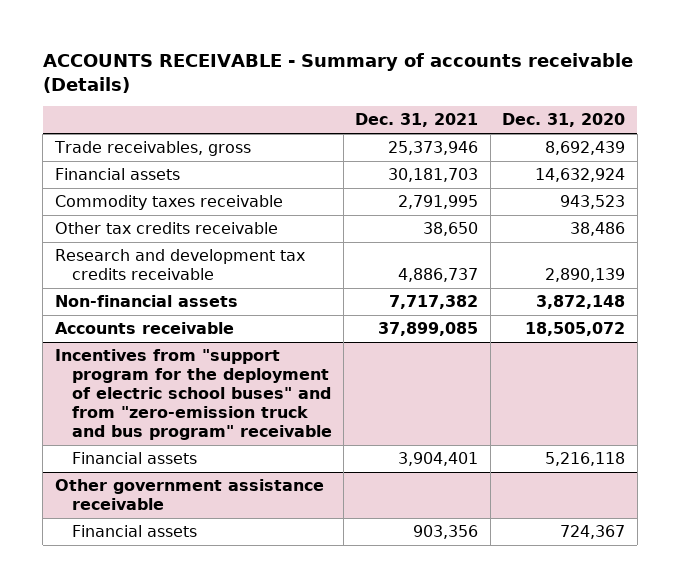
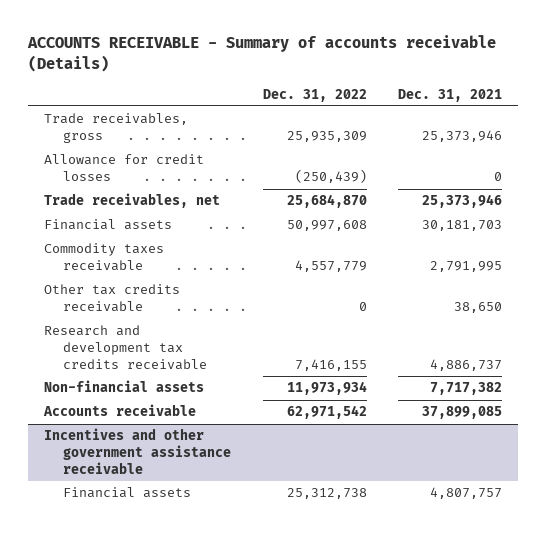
- | Dec. 31, 2021 | Dec. 31, 2020
+ | Dec. 31, 2022 | Dec. 31, 2021
+ Allowance for credit losses | (250,439) | 0
+ Trade receivables, net | 25,684,870 | 25,373,946
- Incentives from "support program for the deployment of electric school buses" and from "zero-emission truck and bus program" receivable
- Financial assets | 3,904,401 | 5,216,118
- Other government assistance receivable
- Financial assets | 903,356 | 724,367
+ Incentives and other government assistance receivable
+ Financial assets | 25,312,738 | 4,807,757

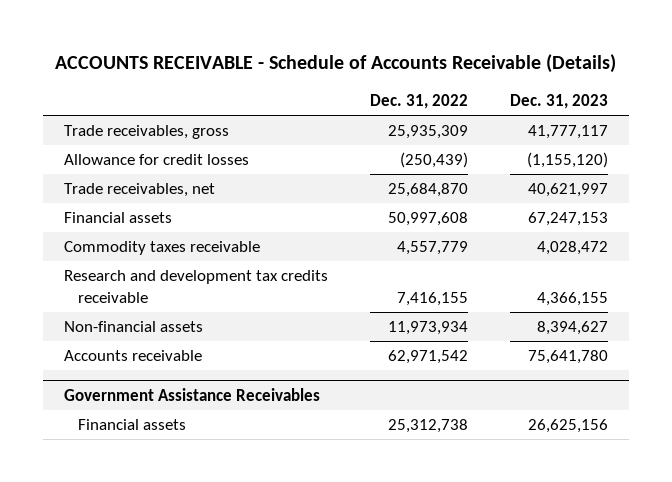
- ACCOUNTS RECEIVABLE - Summary of accounts receivable (Details)
+ ACCOUNTS RECEIVABLE - Schedule of Accounts Receivable (Details)
- | Dec. 31, 2022 | Dec. 31, 2021
+ | Dec. 31, 2022 | Dec. 31, 2023
- Other tax credits receivable | 0 | 38,650
- Incentives and other government assistance receivable
+ Government Assistance Receivables

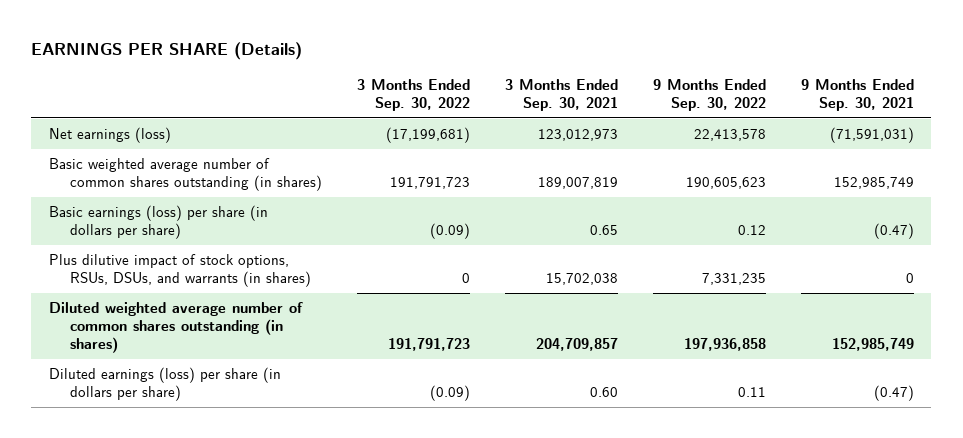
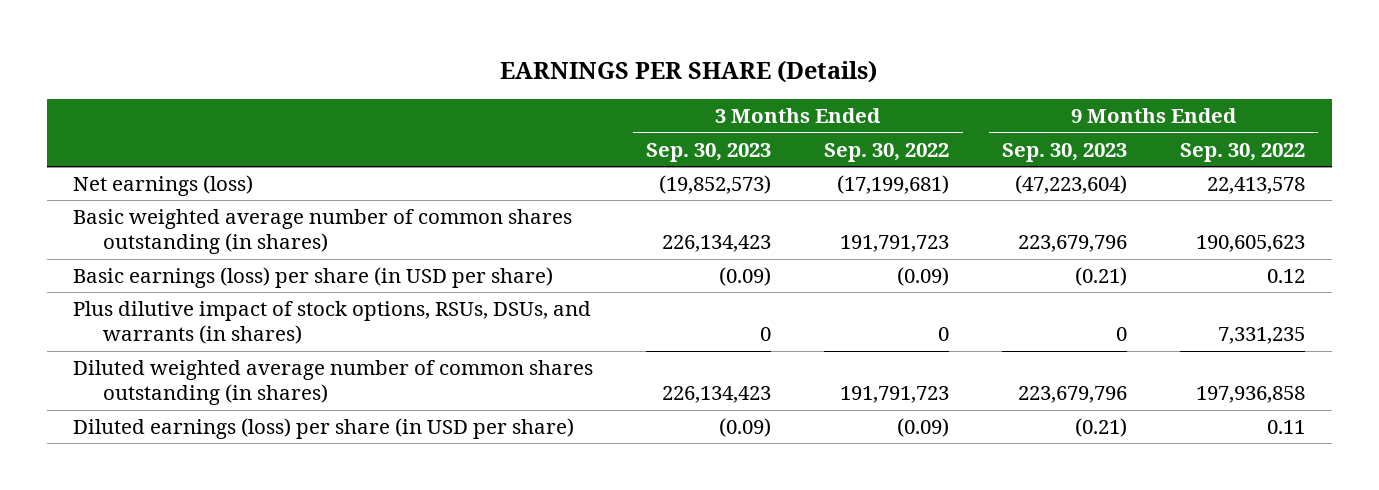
- | 3 Months Ended Sep. 30, 2022 | 3 Months Ended Sep. 30, 2021 | 9 Months Ended Sep. 30, 2022 | 9 Months Ended Sep. 30, 2021
+ | 3 Months Ended Sep. 30, 2023 | 3 Months Ended Sep. 30, 2022 | 9 Months Ended Sep. 30, 2023 | 9 Months Ended Sep. 30, 2022
- Basic earnings (loss) per share (in dollars per share) | (0.09) | 0.65 | 0.12 | (0.47)
+ Basic earnings (loss) per share (in USD per share) | (0.09) | (0.09) | (0.21) | 0.12
- Diluted earnings (loss) per share (in dollars per share) | (0.09) | 0.60 | 0.11 | (0.47)
+ Diluted earnings (loss) per share (in USD per share) | (0.09) | (0.09) | (0.21) | 0.11

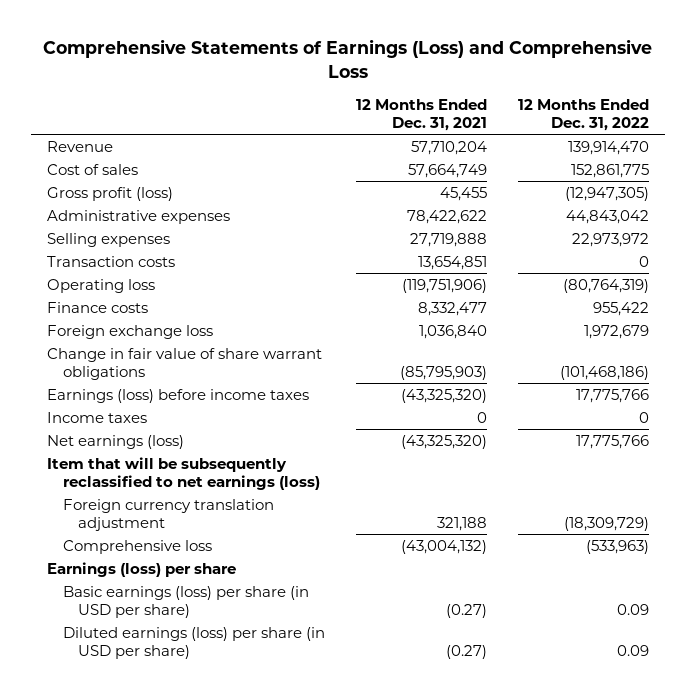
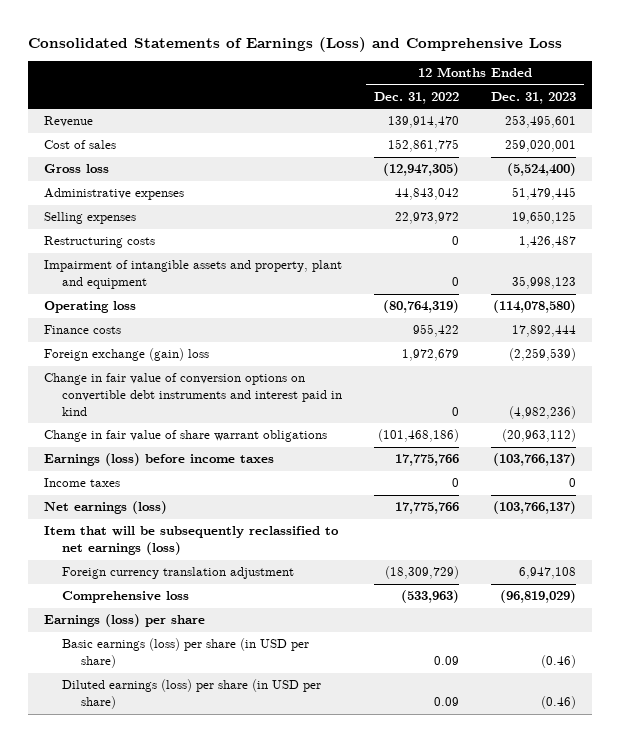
- Comprehensive Statements of Earnings (Loss) and Comprehensive Loss
+ Consolidated Statements of Earnings (Loss) and Comprehensive Loss
- | 12 Months Ended Dec. 31, 2021 | 12 Months Ended Dec. 31, 2022
+ | 12 Months Ended Dec. 31, 2022 | 12 Months Ended Dec. 31, 2023
- Gross profit (loss) | 45,455 | (12,947,305)
+ Gross loss | (12,947,305) | (5,524,400)
- Transaction costs | 13,654,851 | 0
+ Restructuring costs | 0 | 1,426,487
+ Impairment of intangible assets and property, plant and equipment | 0 | 35,998,123
- Foreign exchange loss | 1,036,840 | 1,972,679
+ Foreign exchange (gain) loss | 1,972,679 | (2,259,539)
+ Change in fair value of conversion options on convertible debt instruments and interest paid in kind | 0 | (4,982,236)

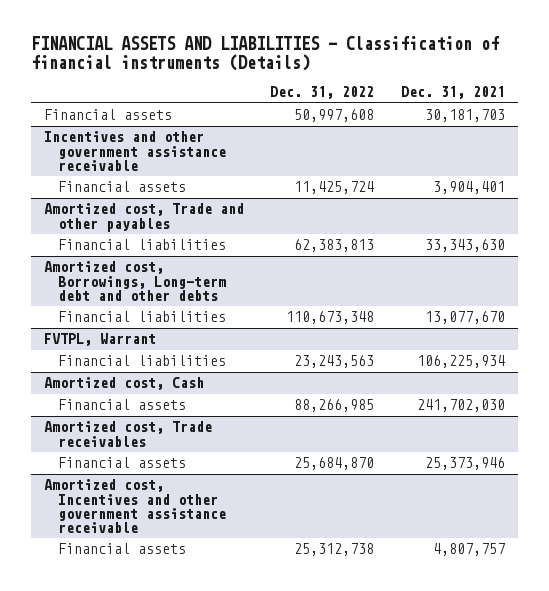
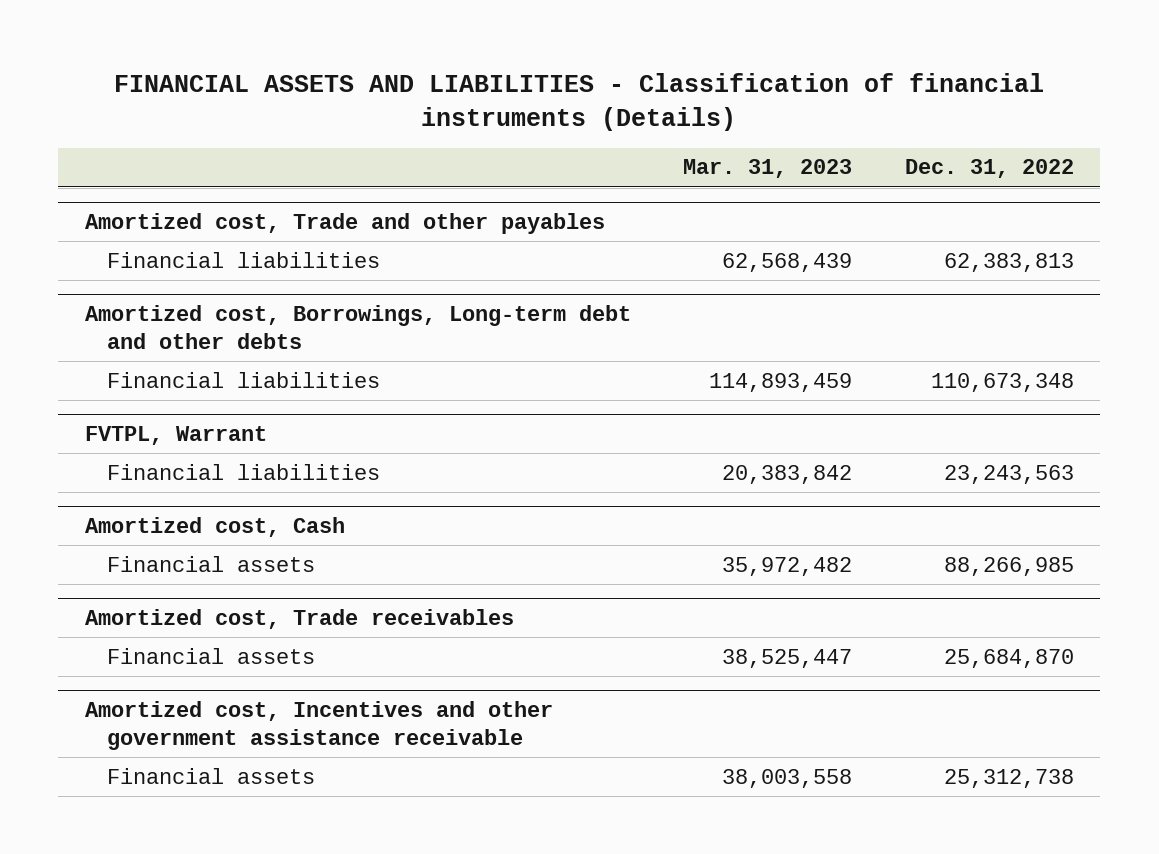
- | Dec. 31, 2022 | Dec. 31, 2021
+ | Mar. 31, 2023 | Dec. 31, 2022
- Financial assets | 50,997,608 | 30,181,703
- Incentives and other government assistance receivable
- Financial assets | 11,425,724 | 3,904,401

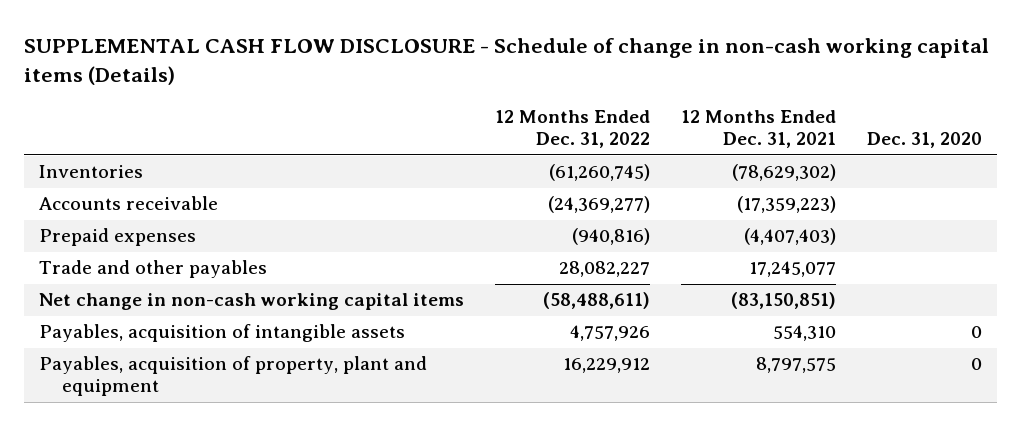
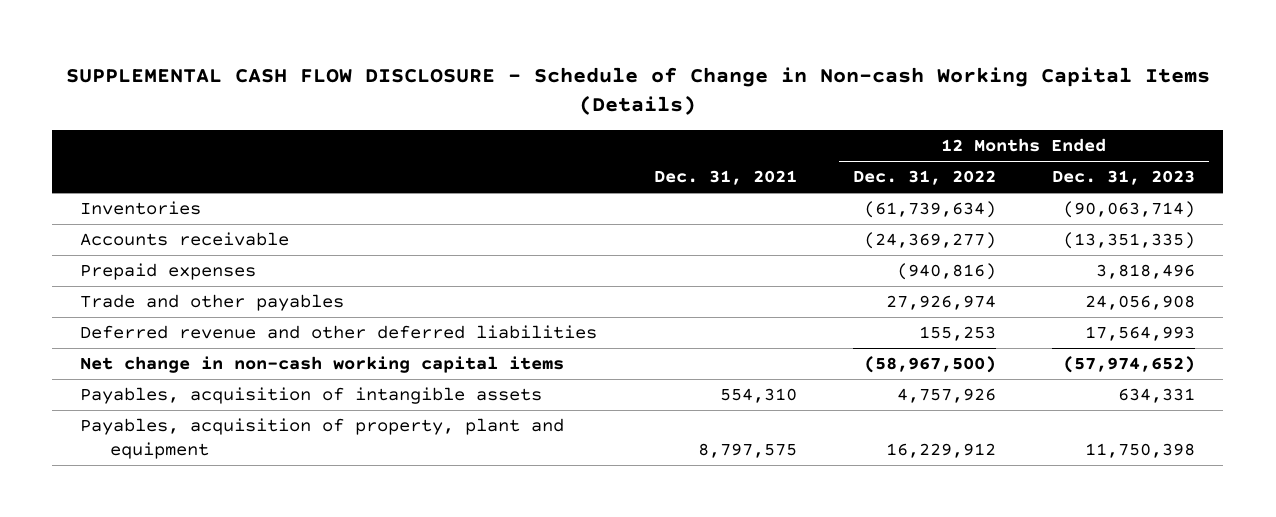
- SUPPLEMENTAL CASH FLOW DISCLOSURE - Schedule of change in non-cash working capital items (Details)
+ SUPPLEMENTAL CASH FLOW DISCLOSURE - Schedule of Change in Non-cash Working Capital Items (Details)
- | 12 Months Ended Dec. 31, 2022 | 12 Months Ended Dec. 31, 2021 | Dec. 31, 2020
+ | Dec. 31, 2021 | 12 Months Ended Dec. 31, 2022 | 12 Months Ended Dec. 31, 2023
- Inventories | (61,260,745) | (78,629,302) |
+ Inventories | | (61,739,634) | (90,063,714)
- Trade and other payables | 28,082,227 | 17,245,077 |
- Net change in non-cash working capital items | (58,488,611) | (83,150,851) |
+ Trade and other payables | | 27,926,974 | 24,056,908
+ Deferred revenue and other deferred liabilities | | 155,253 | 17,564,993
+ Net change in non-cash working capital items | | (58,967,500) | (57,974,652)

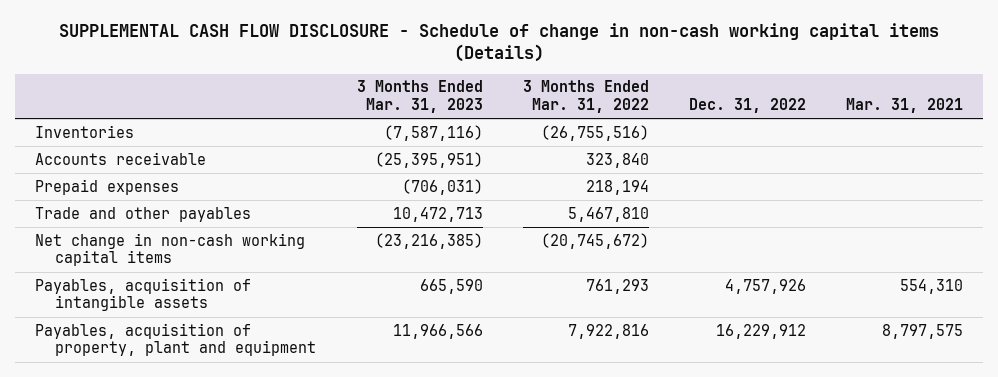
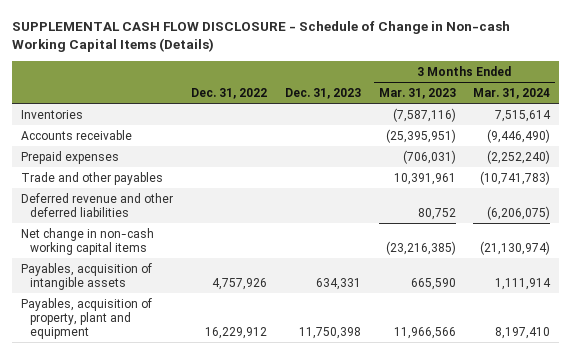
- SUPPLEMENTAL CASH FLOW DISCLOSURE - Schedule of change in non-cash working capital items (Details)
+ SUPPLEMENTAL CASH FLOW DISCLOSURE - Schedule of Change in Non-cash Working Capital Items (Details)
- | 3 Months Ended Mar. 31, 2023 | 3 Months Ended Mar. 31, 2022 | Dec. 31, 2022 | Mar. 31, 2021
+ | Dec. 31, 2022 | Dec. 31, 2023 | 3 Months Ended Mar. 31, 2023 | 3 Months Ended Mar. 31, 2024
- Trade and other payables | 10,472,713 | 5,467,810 | |
+ Trade and other payables | | | 10,391,961 | (10,741,783)
+ Deferred revenue and other deferred liabilities | | | 80,752 | (6,206,075)

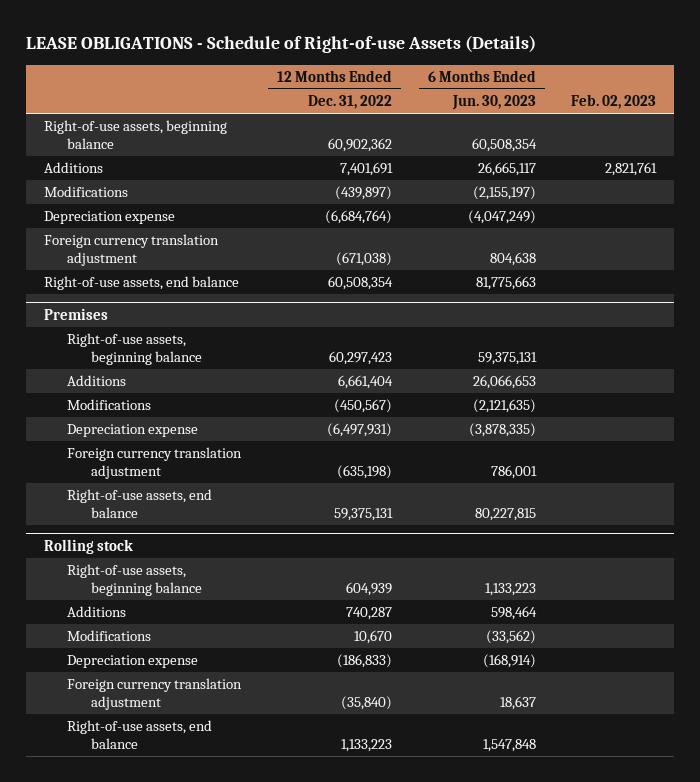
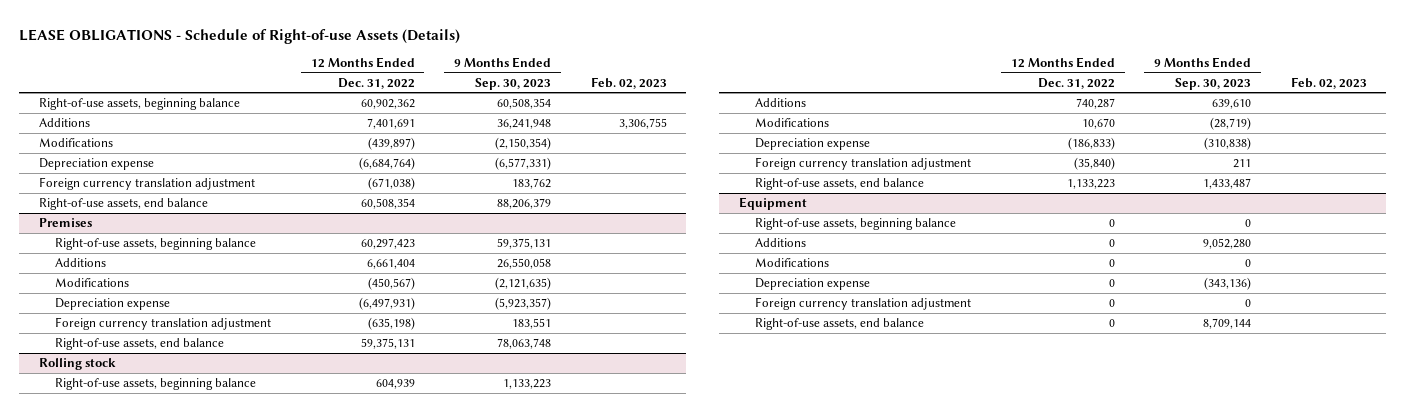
- | 12 Months Ended Dec. 31, 2022 | 6 Months Ended Jun. 30, 2023 | Feb. 02, 2023
+ | 12 Months Ended Dec. 31, 2022 | 9 Months Ended Sep. 30, 2023 | Feb. 02, 2023
- Additions | 7,401,691 | 26,665,117 | 2,821,761
+ Additions | 7,401,691 | 36,241,948 | 3,306,755
+ Equipment
+ Right-of-use assets, beginning balance | 0 | 0 |
+ Additions | 0 | 9,052,280 |
+ Modifications | 0 | 0 |
+ Depreciation expense | 0 | (343,136) |
+ Foreign currency translation adjustment | 0 | 0 |
+ Right-of-use assets, end balance | 0 | 8,709,144 |

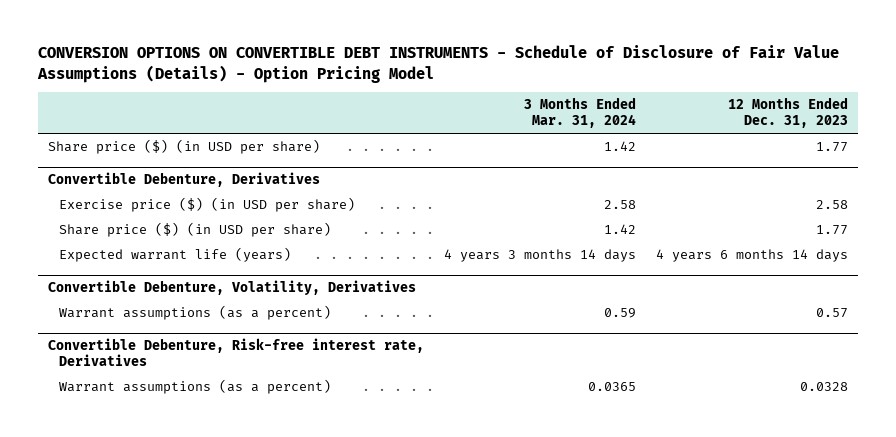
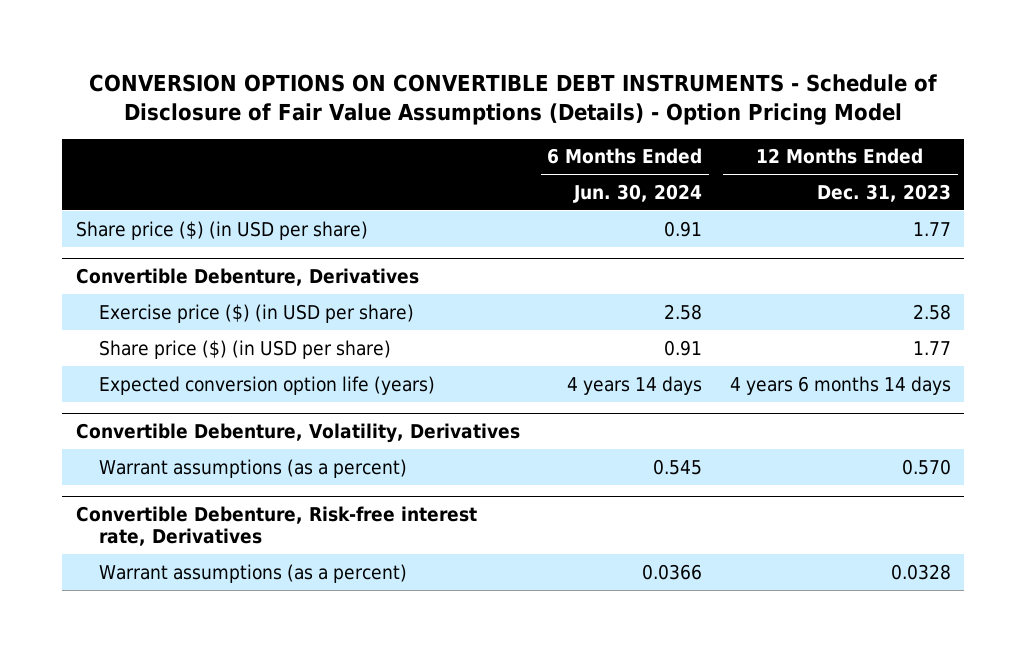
- | 3 Months Ended Mar. 31, 2024 | 12 Months Ended Dec. 31, 2023
+ | 6 Months Ended Jun. 30, 2024 | 12 Months Ended Dec. 31, 2023
@ Convertible Debenture, Derivatives
- Expected warrant life (years) | 4 years 3 months 14 days | 4 years 6 months 14 days
+ Expected conversion option life (years) | 4 years 14 days | 4 years 6 months 14 days
@ Convertible Debenture, Volatility, Derivatives
- Warrant assumptions (as a percent) | 0.59 | 0.57
+ Warrant assumptions (as a percent) | 0.545 | 0.570

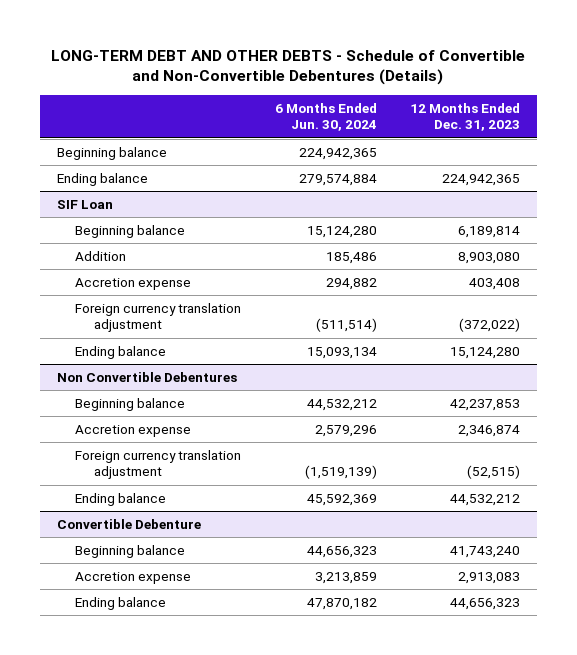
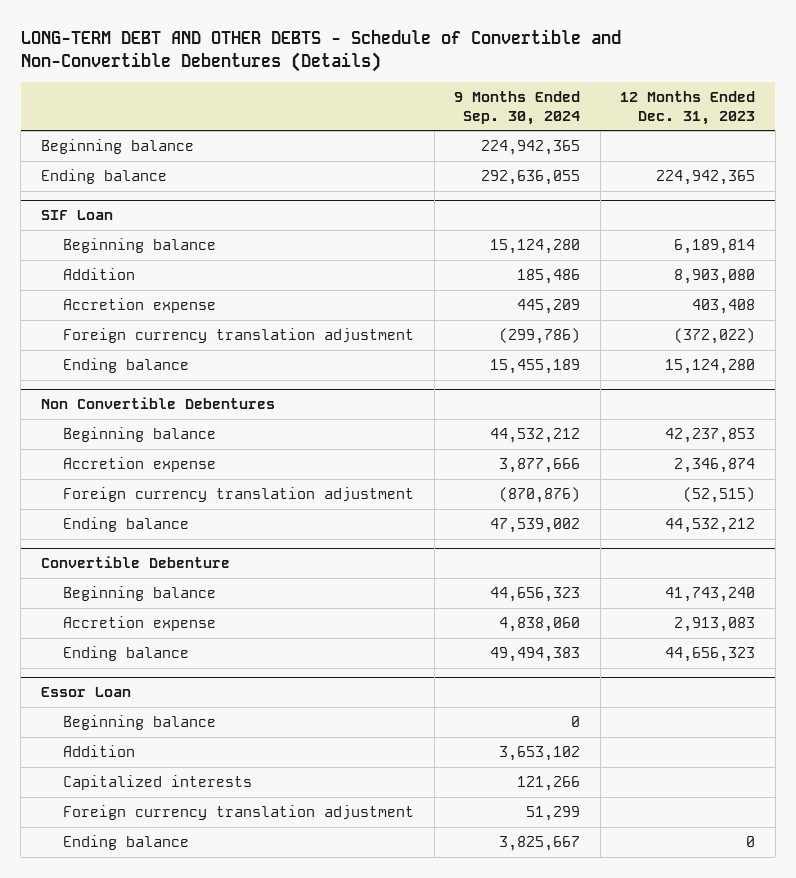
- | 6 Months Ended Jun. 30, 2024 | 12 Months Ended Dec. 31, 2023
+ | 9 Months Ended Sep. 30, 2024 | 12 Months Ended Dec. 31, 2023
+ Essor Loan
+ Beginning balance | 0 |
+ Addition | 3,653,102 |
+ Capitalized interests | 121,266 |
+ Foreign currency translation adjustment | 51,299 |
+ Ending balance | 3,825,667 | 0

